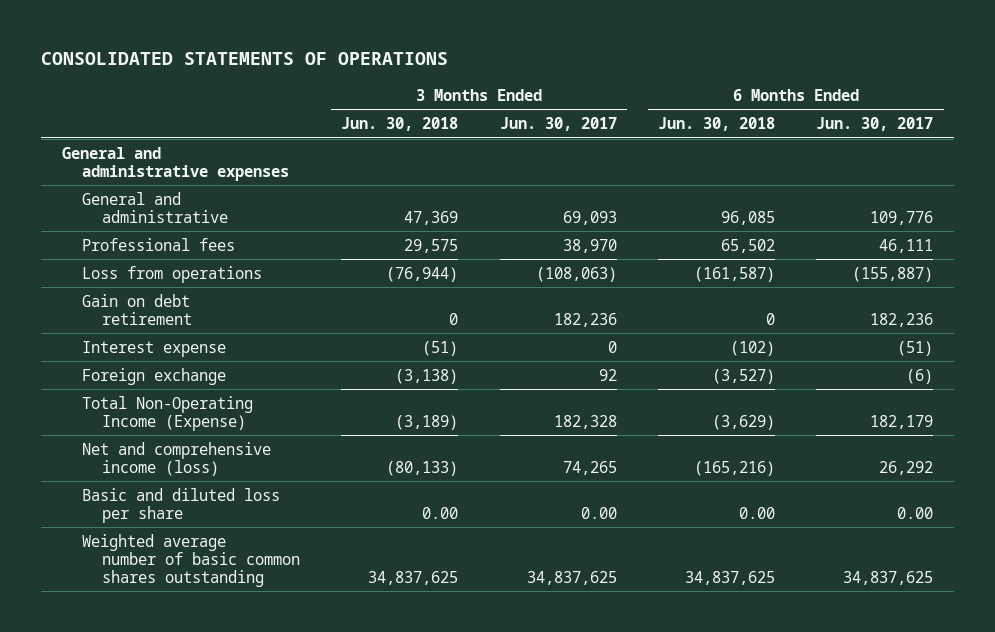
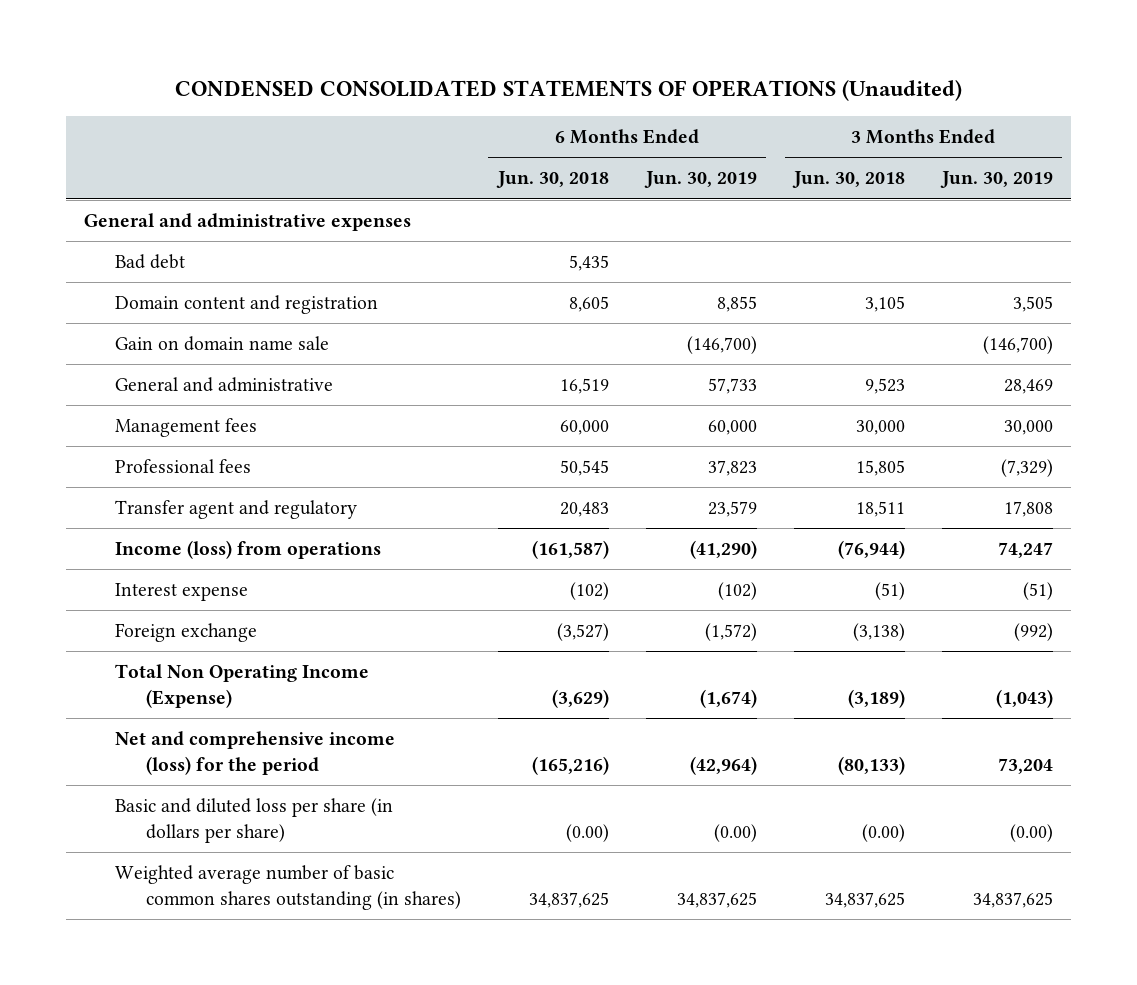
- CONSOLIDATED STATEMENTS OF OPERATIONS
+ CONDENSED CONSOLIDATED STATEMENTS OF OPERATIONS (Unaudited)
- | 3 Months Ended Jun. 30, 2018 | 3 Months Ended Jun. 30, 2017 | 6 Months Ended Jun. 30, 2018 | 6 Months Ended Jun. 30, 2017
+ | 6 Months Ended Jun. 30, 2018 | 6 Months Ended Jun. 30, 2019 | 3 Months Ended Jun. 30, 2018 | 3 Months Ended Jun. 30, 2019
- General and administrative | 47,369 | 69,093 | 96,085 | 109,776
- Professional fees | 29,575 | 38,970 | 65,502 | 46,111
- Loss from operations | (76,944) | (108,063) | (161,587) | (155,887)
- Gain on debt retirement | 0 | 182,236 | 0 | 182,236
+ Bad debt | 5,435 | | |
+ Domain content and registration | 8,605 | 8,855 | 3,105 | 3,505
+ Gain on domain name sale | | (146,700) | | (146,700)
+ General and administrative | 16,519 | 57,733 | 9,523 | 28,469
+ Management fees | 60,000 | 60,000 | 30,000 | 30,000
+ Professional fees | 50,545 | 37,823 | 15,805 | (7,329)
+ Transfer agent and regulatory | 20,483 | 23,579 | 18,511 | 17,808
+ Income (loss) from operations | (161,587) | (41,290) | (76,944) | 74,247
- Total Non-Operating Income (Expense) | (3,189) | 182,328 | (3,629) | 182,179
- Net and comprehensive income (loss) | (80,133) | 74,265 | (165,216) | 26,292
- Basic and diluted loss per share | 0.00 | 0.00 | 0.00 | 0.00
- Weighted average number of basic common shares outstanding | 34,837,625 | 34,837,625 | 34,837,625 | 34,837,625
+ Total Non Operating Income (Expense) | (3,629) | (1,674) | (3,189) | (1,043)
+ Net and comprehensive income (loss) for the period | (165,216) | (42,964) | (80,133) | 73,204
+ Basic and diluted loss per share (in dollars per share) | (0.00) | (0.00) | (0.00) | (0.00)
+ Weighted average number of basic common shares outstanding (in shares) | 34,837,625 | 34,837,625 | 34,837,625 | 34,837,625

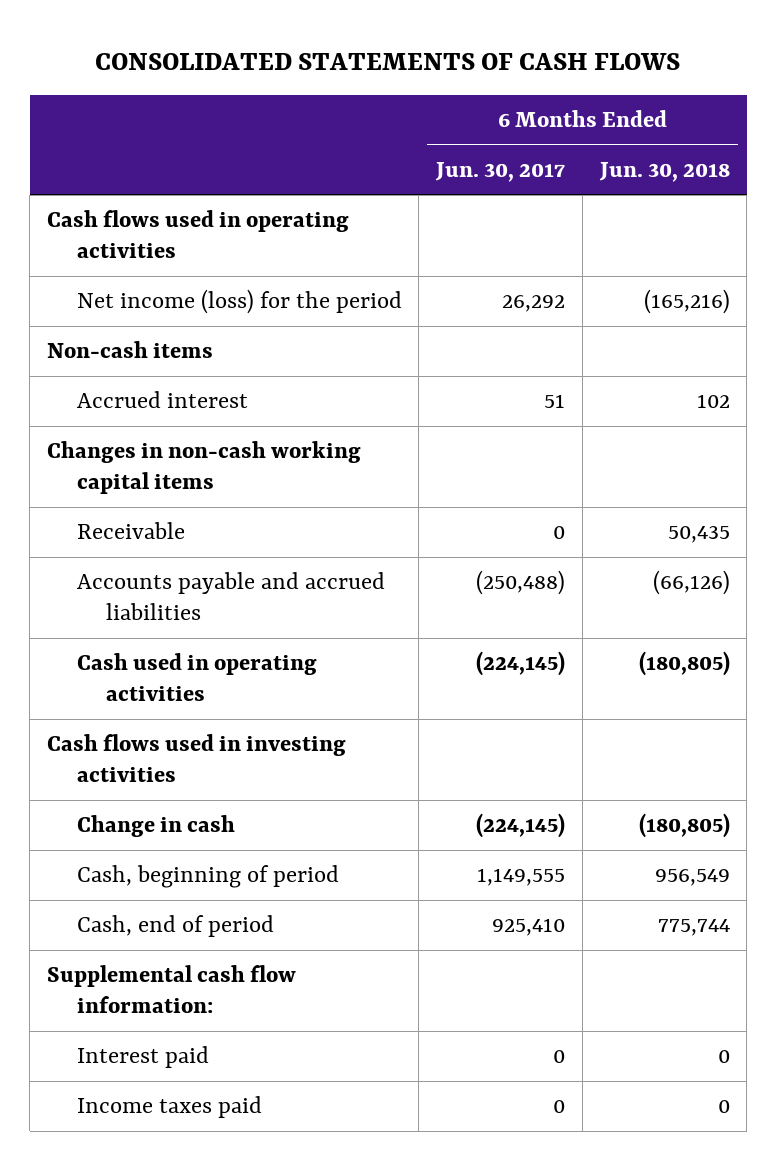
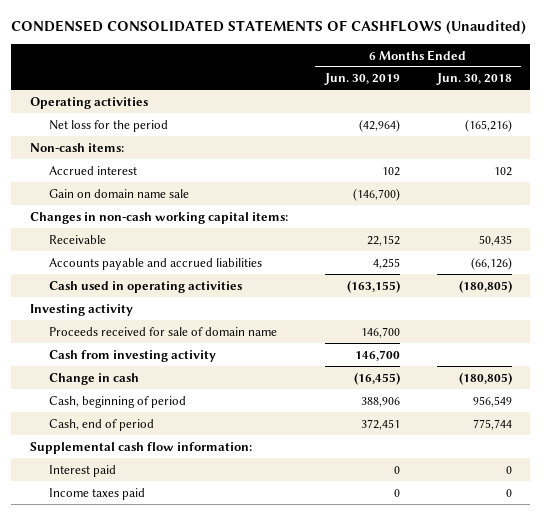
- CONSOLIDATED STATEMENTS OF CASH FLOWS
+ CONDENSED CONSOLIDATED STATEMENTS OF CASHFLOWS (Unaudited)
- | 6 Months Ended Jun. 30, 2017 | 6 Months Ended Jun. 30, 2018
+ | 6 Months Ended Jun. 30, 2019 | 6 Months Ended Jun. 30, 2018
- Cash flows used in operating activities
- Net income (loss) for the period | 26,292 | (165,216)
- Non-cash items
+ Operating activities
+ Net loss for the period | (42,964) | (165,216)
+ Non-cash items:
- Changes in non-cash working capital items
+ Gain on domain name sale | (146,700) |
+ Changes in non-cash working capital items:
- Cash flows used in investing activities
+ Investing activity
+ Proceeds received for sale of domain name | 146,700 |
+ Cash from investing activity | 146,700 |

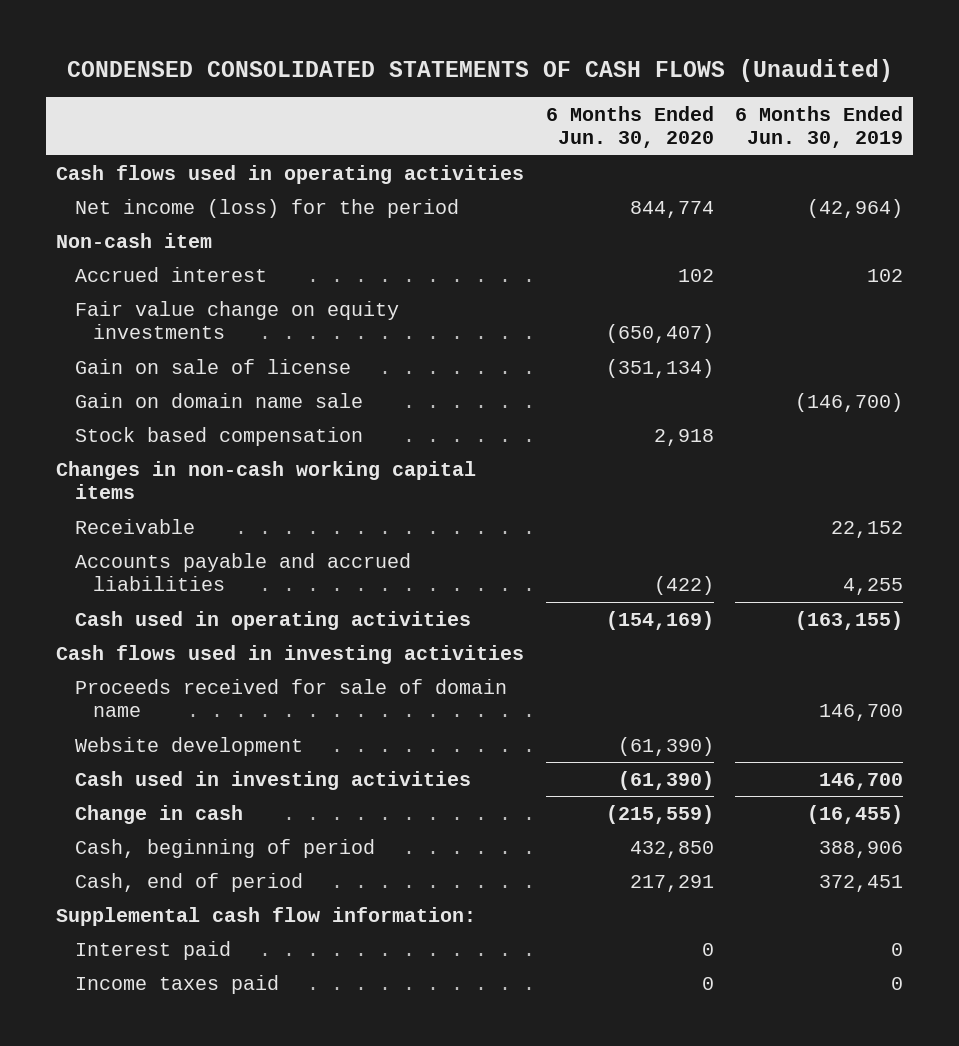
- CONDENSED CONSOLIDATED STATEMENTS OF CASHFLOWS (Unaudited)
+ CONDENSED CONSOLIDATED STATEMENTS OF CASH FLOWS (Unaudited)
- | 6 Months Ended Jun. 30, 2019 | 6 Months Ended Jun. 30, 2018
+ | 6 Months Ended Jun. 30, 2020 | 6 Months Ended Jun. 30, 2019
- Operating activities
- Net loss for the period | (42,964) | (165,216)
- Non-cash items:
+ Cash flows used in operating activities
+ Net income (loss) for the period | 844,774 | (42,964)
+ Non-cash item
+ Fair value change on equity investments | (650,407) |
+ Gain on sale of license | (351,134) |
- Changes in non-cash working capital items:
+ Stock based compensation | 2,918 |
+ Changes in non-cash working capital items
- Investing activity
+ Cash flows used in investing activities
- Cash from investing activity | 146,700 |
+ Website development | (61,390) |
+ Cash used in investing activities | (61,390) | 146,700

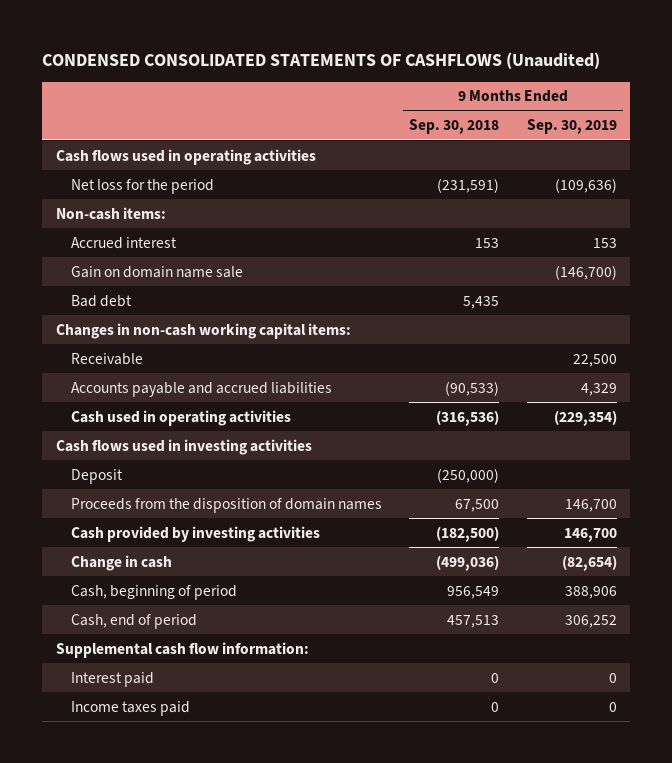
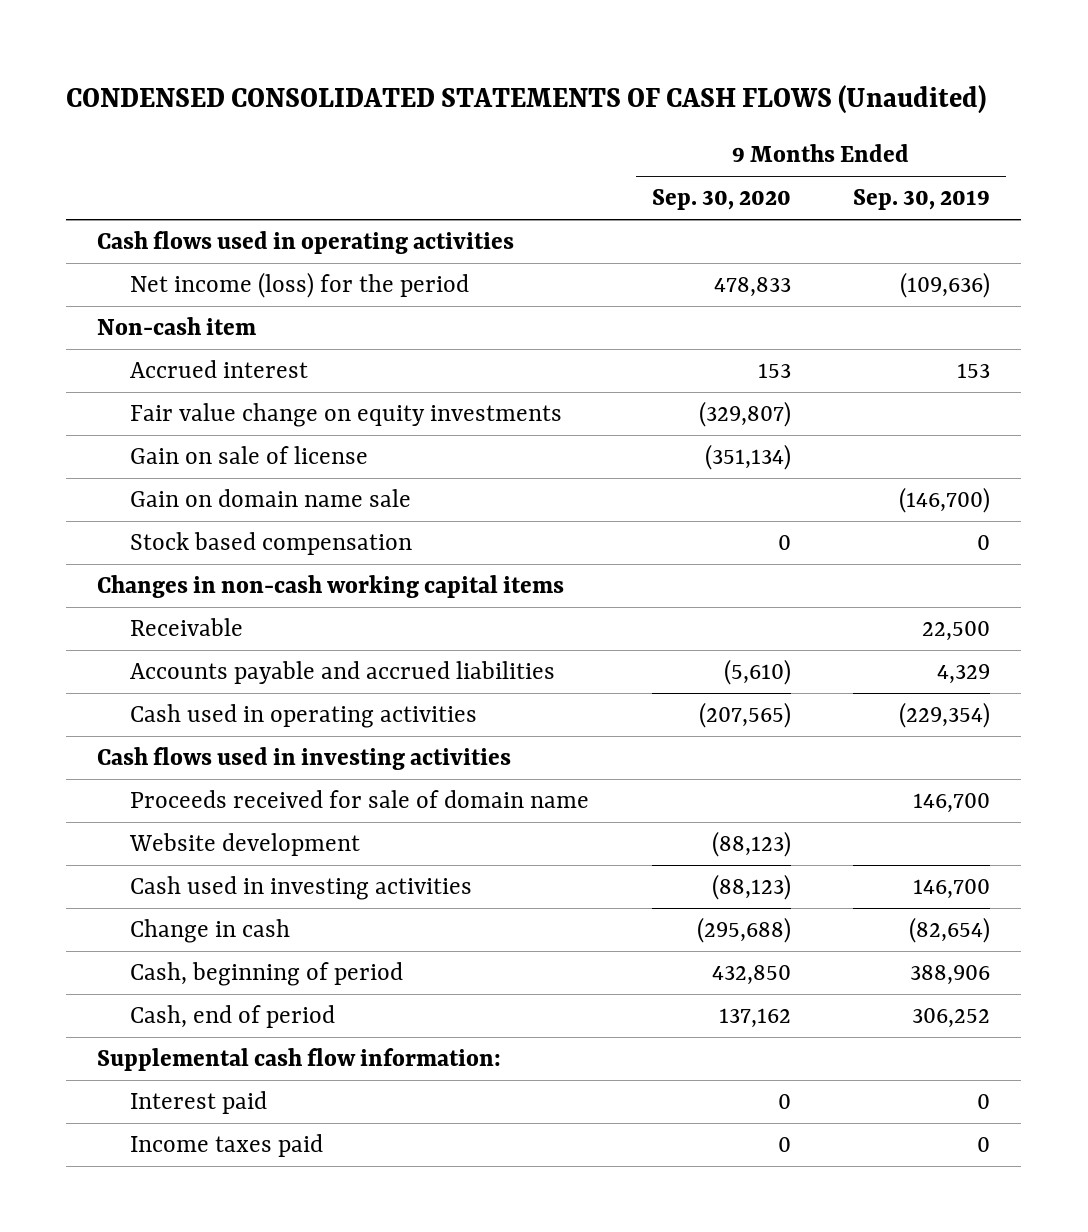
- CONDENSED CONSOLIDATED STATEMENTS OF CASHFLOWS (Unaudited)
+ CONDENSED CONSOLIDATED STATEMENTS OF CASH FLOWS (Unaudited)
- | 9 Months Ended Sep. 30, 2018 | 9 Months Ended Sep. 30, 2019
+ | 9 Months Ended Sep. 30, 2020 | 9 Months Ended Sep. 30, 2019
- Net loss for the period | (231,591) | (109,636)
- Non-cash items:
+ Net income (loss) for the period | 478,833 | (109,636)
+ Non-cash item
+ Fair value change on equity investments | (329,807) |
+ Gain on sale of license | (351,134) |
- Bad debt | 5,435 |
- Changes in non-cash working capital items:
+ Stock based compensation | 0 | 0
+ Changes in non-cash working capital items
- Deposit | (250,000) |
- Proceeds from the disposition of domain names | 67,500 | 146,700
- Cash provided by investing activities | (182,500) | 146,700
+ Proceeds received for sale of domain name | | 146,700
+ Website development | (88,123) |
+ Cash used in investing activities | (88,123) | 146,700

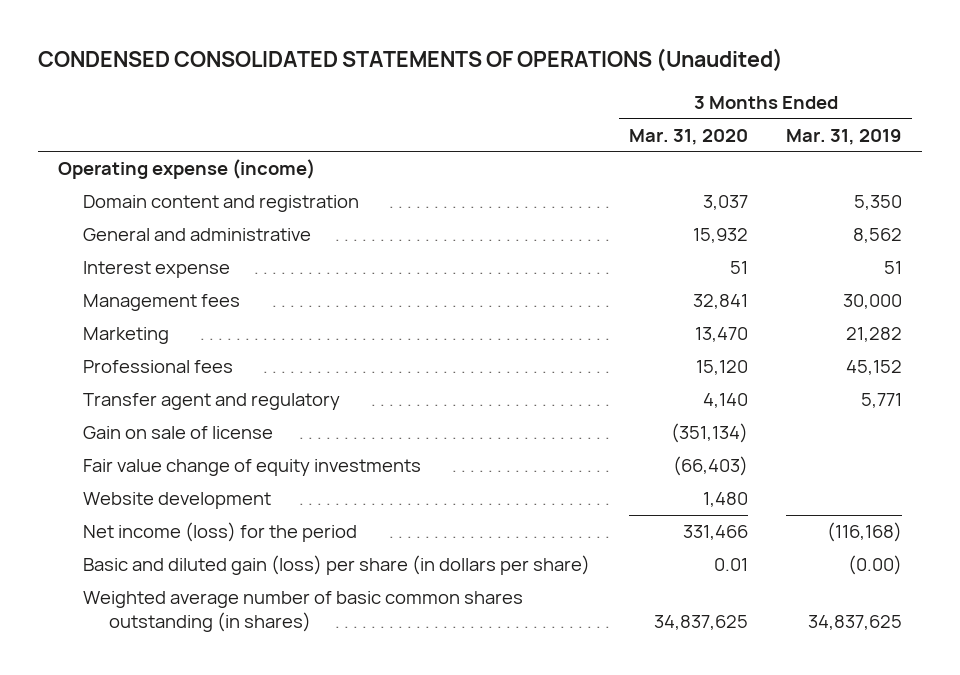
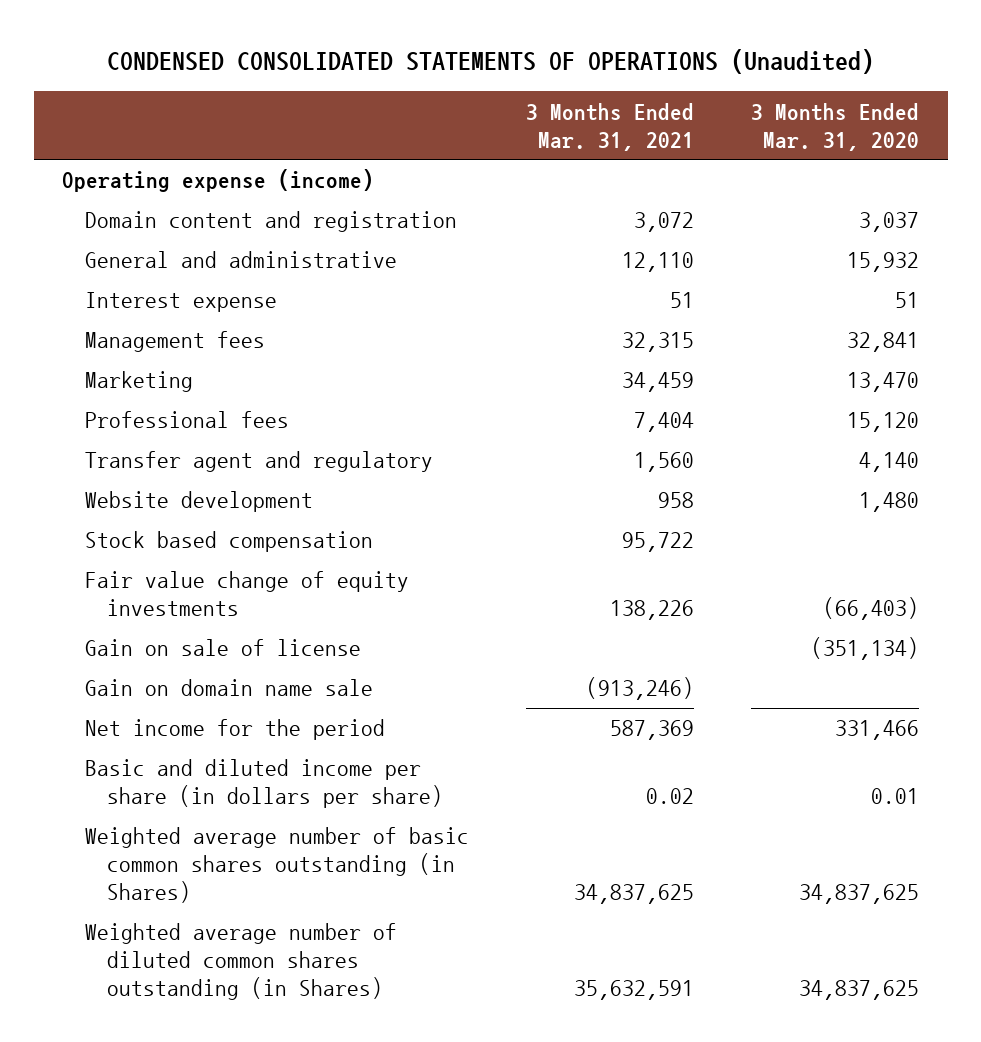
- | 3 Months Ended Mar. 31, 2020 | 3 Months Ended Mar. 31, 2019
+ | 3 Months Ended Mar. 31, 2021 | 3 Months Ended Mar. 31, 2020
- Net income (loss) for the period | 331,466 | (116,168)
- Basic and diluted gain (loss) per share (in dollars per share) | 0.01 | (0.00)
- Weighted average number of basic common shares outstanding (in shares) | 34,837,625 | 34,837,625
+ Stock based compensation | 95,722 |
moved down: Fair value change of equity investments | 138,226 | (66,403)
moved down: Gain on sale of license | | (351,134)
+ Gain on domain name sale | (913,246) |
+ Net income for the period | 587,369 | 331,466
+ Basic and diluted income per share (in dollars per share) | 0.02 | 0.01
+ Weighted average number of basic common shares outstanding (in Shares) | 34,837,625 | 34,837,625
+ Weighted average number of diluted common shares outstanding (in Shares) | 35,632,591 | 34,837,625

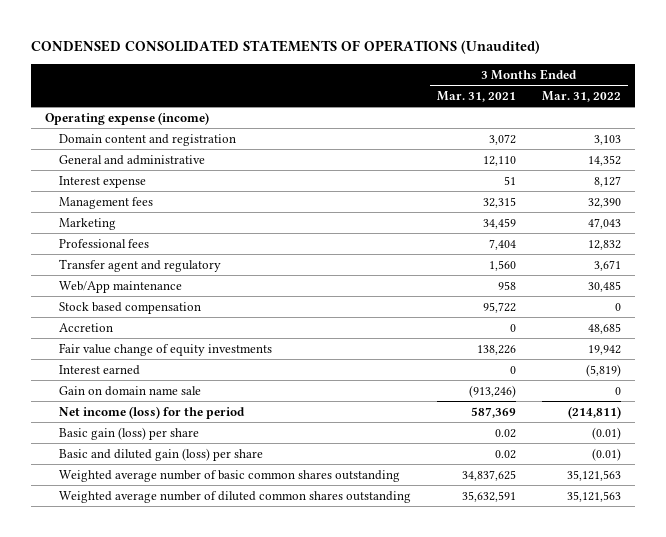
- | 3 Months Ended Mar. 31, 2021 | 3 Months Ended Mar. 31, 2020
+ | 3 Months Ended Mar. 31, 2021 | 3 Months Ended Mar. 31, 2022
- Website development | 958 | 1,480
+ Web/App maintenance | 958 | 30,485
+ Accretion | 0 | 48,685
- Gain on sale of license | | (351,134)
+ Interest earned | 0 | (5,819)
- Net income for the period | 587,369 | 331,466
- Basic and diluted income per share (in dollars per share) | 0.02 | 0.01
- Weighted average number of basic common shares outstanding (in Shares) | 34,837,625 | 34,837,625
- Weighted average number of diluted common shares outstanding (in Shares) | 35,632,591 | 34,837,625
+ Net income (loss) for the period | 587,369 | (214,811)
+ Basic gain (loss) per share | 0.02 | (0.01)
+ Basic and diluted gain (loss) per share | 0.02 | (0.01)
+ Weighted average number of basic common shares outstanding | 34,837,625 | 35,121,563
+ Weighted average number of diluted common shares outstanding | 35,632,591 | 35,121,563

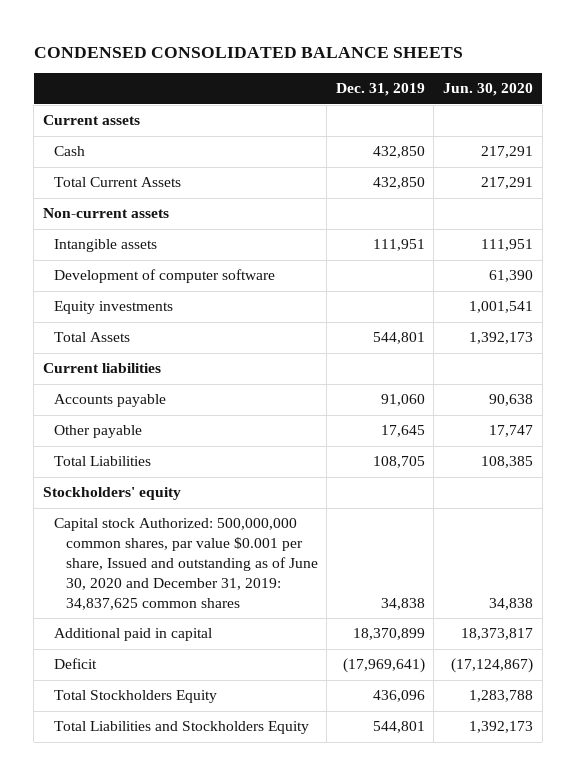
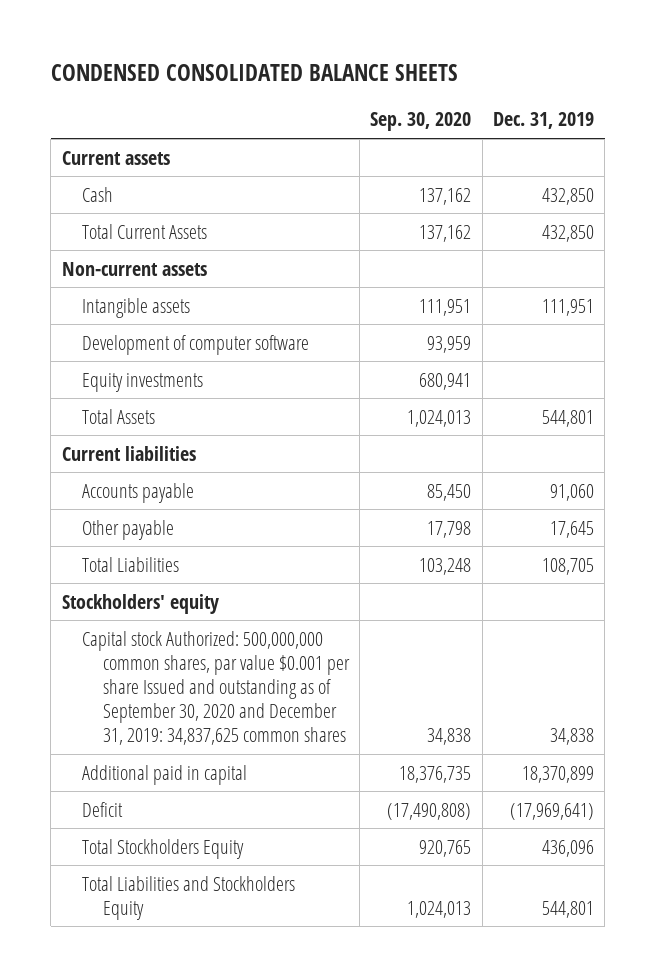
- | Dec. 31, 2019 | Jun. 30, 2020
+ | Sep. 30, 2020 | Dec. 31, 2019
- Capital stock Authorized: 500,000,000 common shares, par value $0.001 per share, Issued and outstanding as of June 30, 2020 and December 31, 2019: 34,837,625 common shares | 34,838 | 34,838
+ Capital stock Authorized: 500,000,000 common shares, par value $0.001 per share Issued and outstanding as of September 30, 2020 and December 31, 2019: 34,837,625 common shares | 34,838 | 34,838

